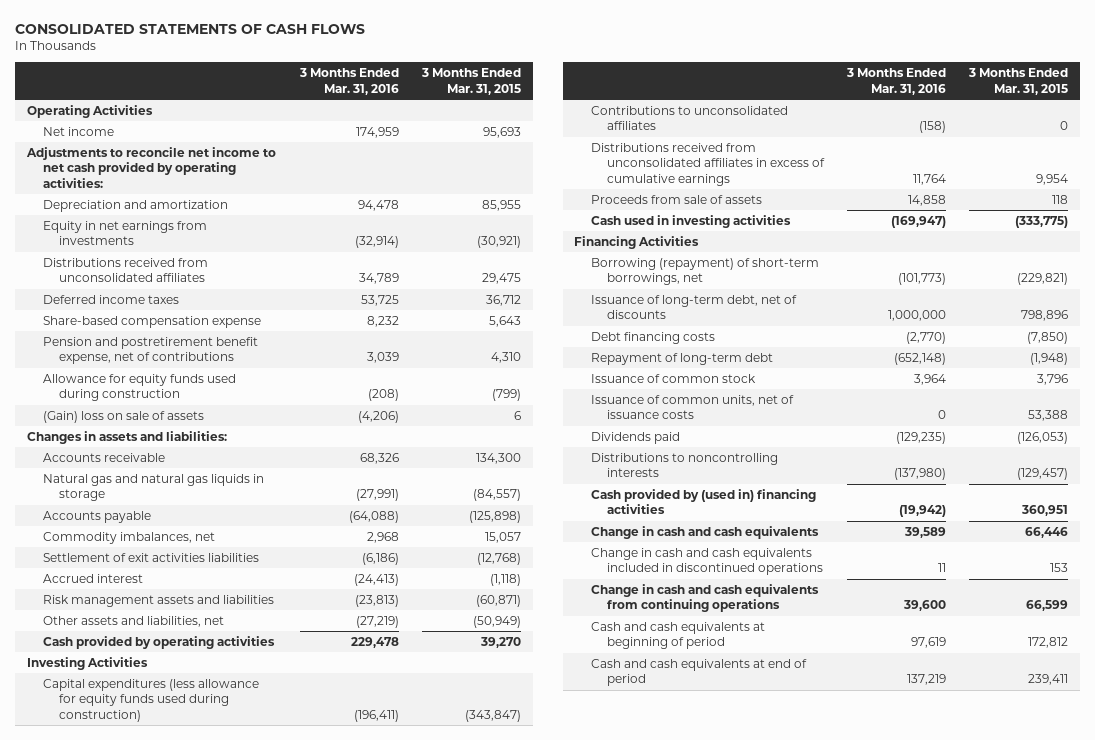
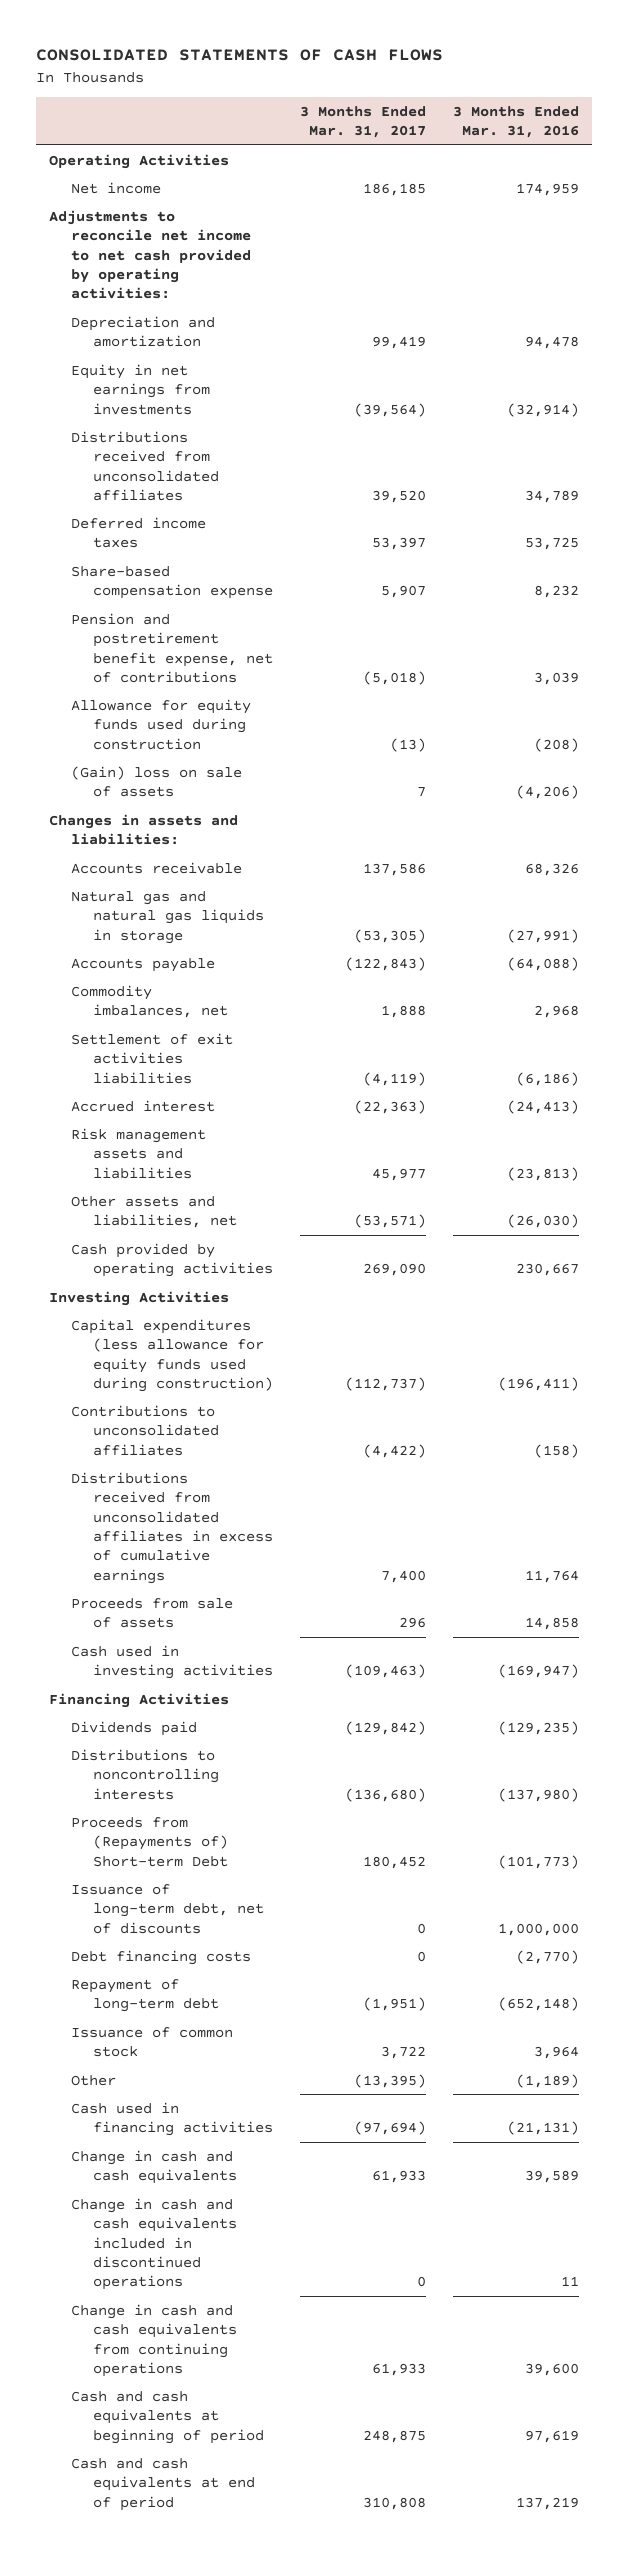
- | 3 Months Ended Mar. 31, 2016 | 3 Months Ended Mar. 31, 2015
+ | 3 Months Ended Mar. 31, 2017 | 3 Months Ended Mar. 31, 2016
- Other assets and liabilities, net | (27,219) | (50,949)
- Cash provided by operating activities | 229,478 | 39,270
+ Other assets and liabilities, net | (53,571) | (26,030)
+ Cash provided by operating activities | 269,090 | 230,667
- Borrowing (repayment) of short-term borrowings, net | (101,773) | (229,821)
moved up: Dividends paid | (129,842) | (129,235)
moved up: Distributions to noncontrolling interests | (136,680) | (137,980)
+ Proceeds from (Repayments of) Short-term Debt | 180,452 | (101,773)
- Issuance of common units, net of issuance costs | 0 | 53,388
- Cash provided by (used in) financing activities | (19,942) | 360,951
+ Other | (13,395) | (1,189)
+ Cash used in financing activities | (97,694) | (21,131)

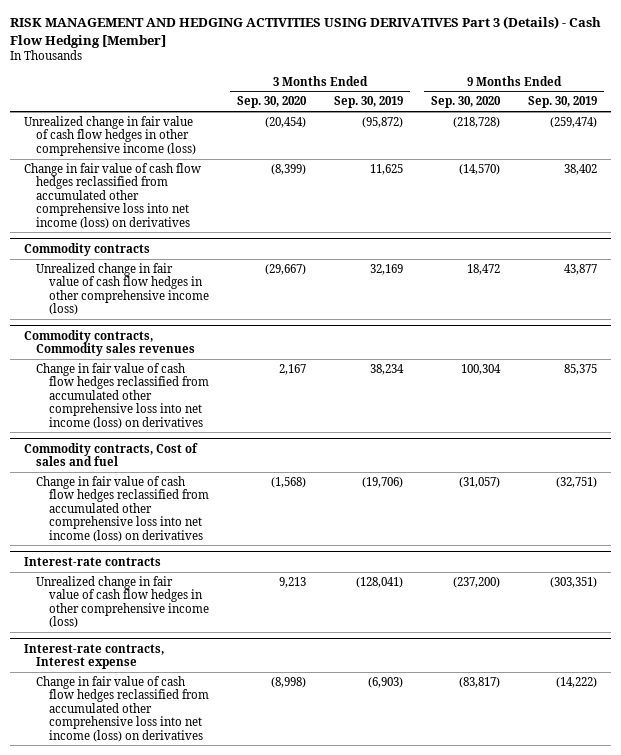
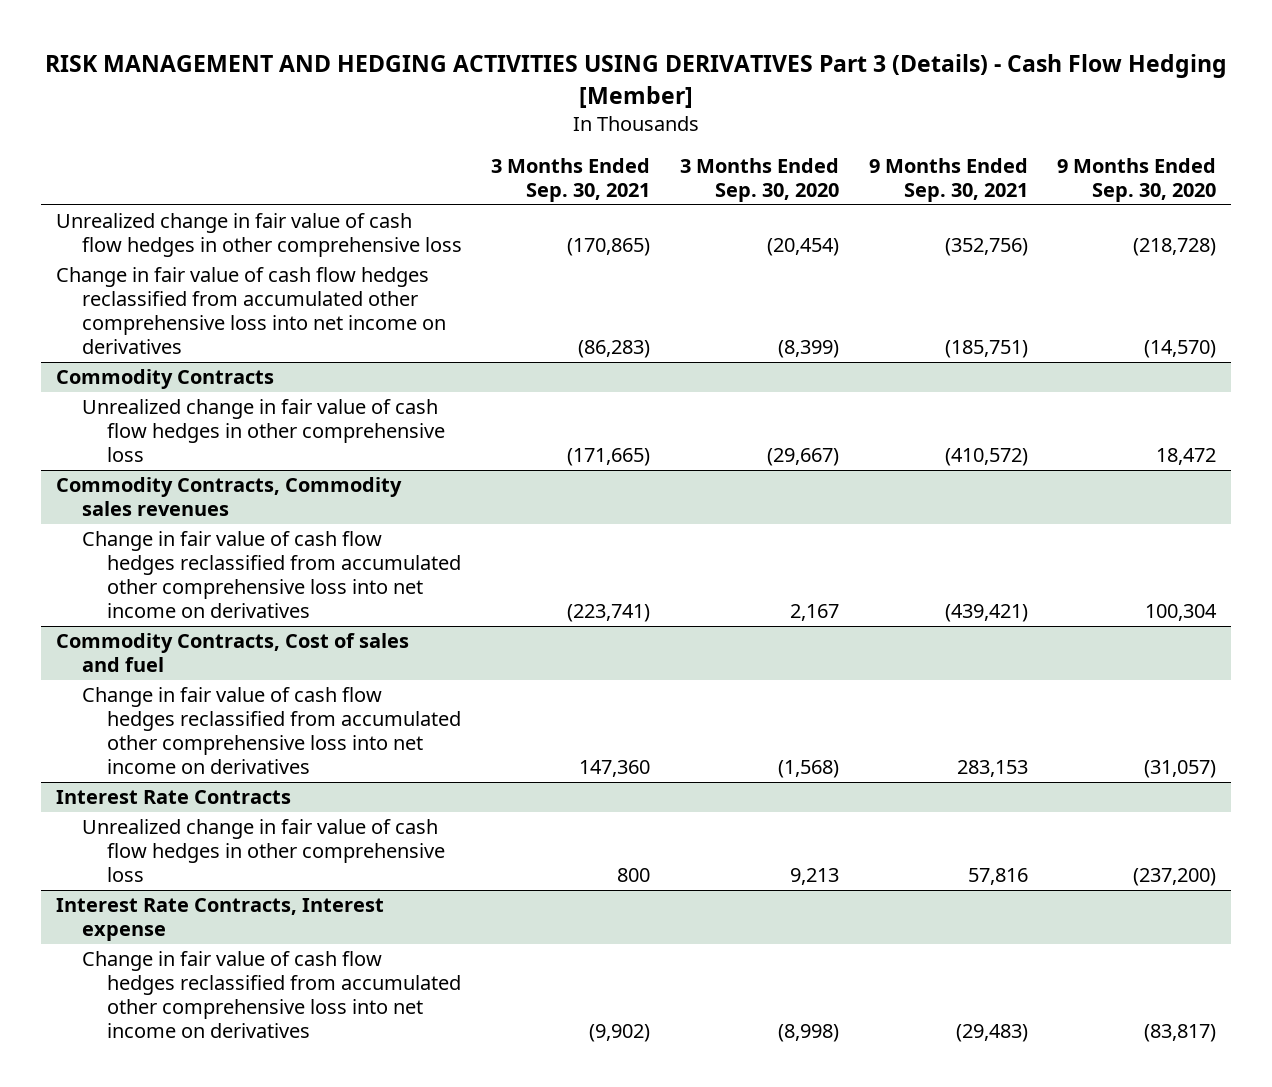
- | 3 Months Ended Sep. 30, 2020 | 3 Months Ended Sep. 30, 2019 | 9 Months Ended Sep. 30, 2020 | 9 Months Ended Sep. 30, 2019
+ | 3 Months Ended Sep. 30, 2021 | 3 Months Ended Sep. 30, 2020 | 9 Months Ended Sep. 30, 2021 | 9 Months Ended Sep. 30, 2020
- Unrealized change in fair value of cash flow hedges in other comprehensive income (loss) | (20,454) | (95,872) | (218,728) | (259,474)
- Change in fair value of cash flow hedges reclassified from accumulated other comprehensive loss into net income (loss) on derivatives | (8,399) | 11,625 | (14,570) | 38,402
- Commodity contracts
- Unrealized change in fair value of cash flow hedges in other comprehensive income (loss) | (29,667) | 32,169 | 18,472 | 43,877
- Commodity contracts, Commodity sales revenues
- Change in fair value of cash flow hedges reclassified from accumulated other comprehensive loss into net income (loss) on derivatives | 2,167 | 38,234 | 100,304 | 85,375
- Commodity contracts, Cost of sales and fuel
- Change in fair value of cash flow hedges reclassified from accumulated other comprehensive loss into net income (loss) on derivatives | (1,568) | (19,706) | (31,057) | (32,751)
- Interest-rate contracts
- Unrealized change in fair value of cash flow hedges in other comprehensive income (loss) | 9,213 | (128,041) | (237,200) | (303,351)
- Interest-rate contracts, Interest expense
- Change in fair value of cash flow hedges reclassified from accumulated other comprehensive loss into net income (loss) on derivatives | (8,998) | (6,903) | (83,817) | (14,222)
+ Unrealized change in fair value of cash flow hedges in other comprehensive loss | (170,865) | (20,454) | (352,756) | (218,728)
+ Change in fair value of cash flow hedges reclassified from accumulated other comprehensive loss into net income on derivatives | (86,283) | (8,399) | (185,751) | (14,570)
+ Commodity Contracts
+ Unrealized change in fair value of cash flow hedges in other comprehensive loss | (171,665) | (29,667) | (410,572) | 18,472
+ Commodity Contracts, Commodity sales revenues
+ Change in fair value of cash flow hedges reclassified from accumulated other comprehensive loss into net income on derivatives | (223,741) | 2,167 | (439,421) | 100,304
+ Commodity Contracts, Cost of sales and fuel
+ Change in fair value of cash flow hedges reclassified from accumulated other comprehensive loss into net income on derivatives | 147,360 | (1,568) | 283,153 | (31,057)
+ Interest Rate Contracts
+ Unrealized change in fair value of cash flow hedges in other comprehensive loss | 800 | 9,213 | 57,816 | (237,200)
+ Interest Rate Contracts, Interest expense
+ Change in fair value of cash flow hedges reclassified from accumulated other comprehensive loss into net income on derivatives | (9,902) | (8,998) | (29,483) | (83,817)

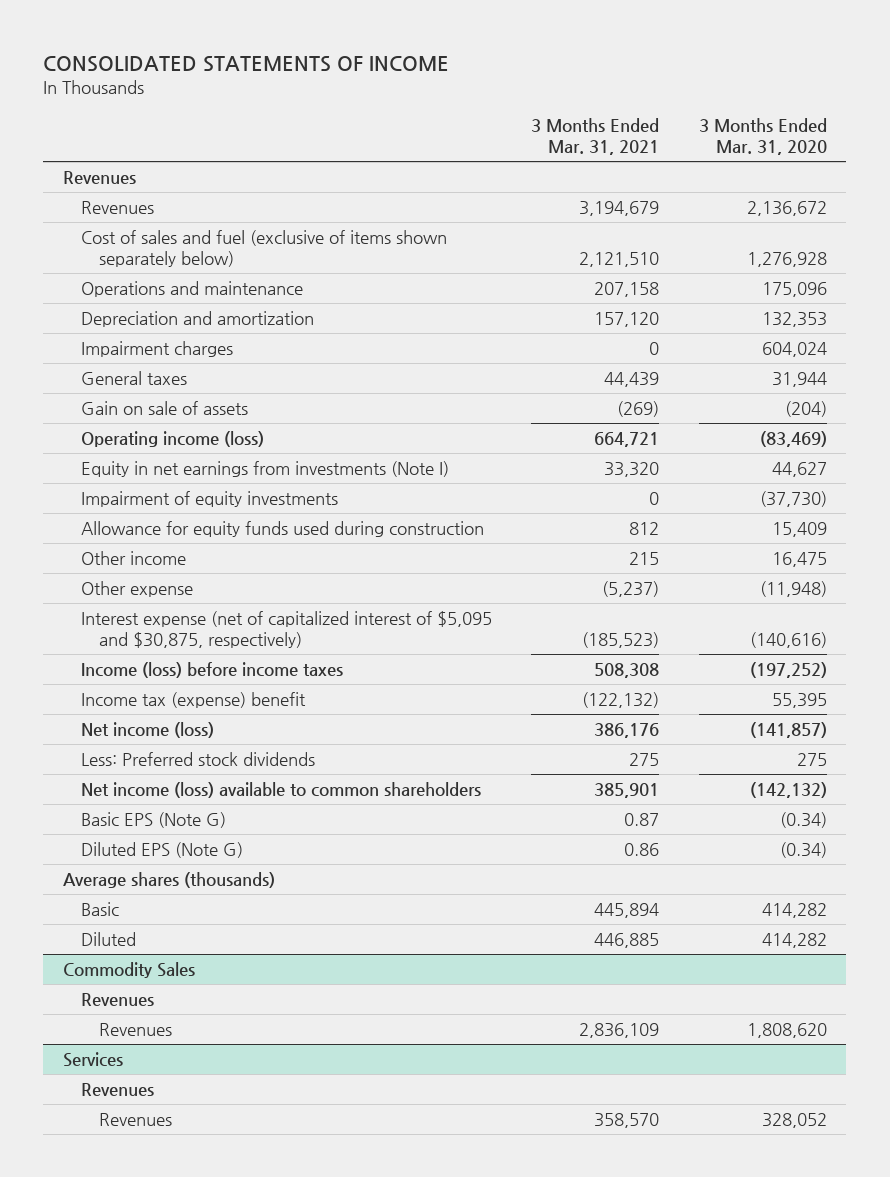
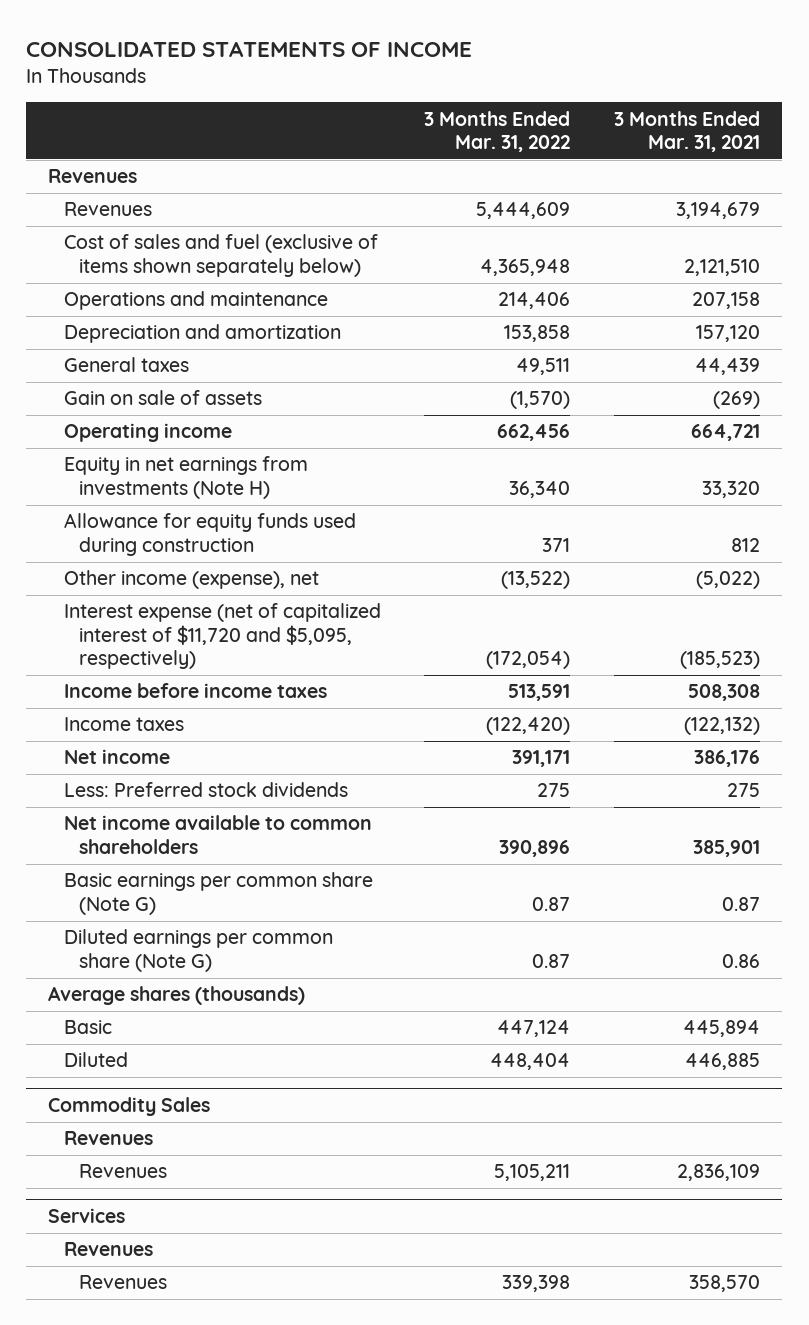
- | 3 Months Ended Mar. 31, 2021 | 3 Months Ended Mar. 31, 2020
+ | 3 Months Ended Mar. 31, 2022 | 3 Months Ended Mar. 31, 2021
- Impairment charges | 0 | 604,024
- Operating income (loss) | 664,721 | (83,469)
- Equity in net earnings from investments (Note I) | 33,320 | 44,627
- Impairment of equity investments | 0 | (37,730)
+ Operating income | 662,456 | 664,721
+ Equity in net earnings from investments (Note H) | 36,340 | 33,320
- Other income | 215 | 16,475
- Other expense | (5,237) | (11,948)
- Interest expense (net of capitalized interest of $5,095 and $30,875, respectively) | (185,523) | (140,616)
- Income (loss) before income taxes | 508,308 | (197,252)
- Income tax (expense) benefit | (122,132) | 55,395
- Net income (loss) | 386,176 | (141,857)
+ Other income (expense), net | (13,522) | (5,022)
+ Interest expense (net of capitalized interest of $11,720 and $5,095, respectively) | (172,054) | (185,523)
+ Income before income taxes | 513,591 | 508,308
+ Income taxes | (122,420) | (122,132)
+ Net income | 391,171 | 386,176
- Net income (loss) available to common shareholders | 385,901 | (142,132)
- Basic EPS (Note G) | 0.87 | (0.34)
- Diluted EPS (Note G) | 0.86 | (0.34)
+ Net income available to common shareholders | 390,896 | 385,901
+ Basic earnings per common share (Note G) | 0.87 | 0.87
+ Diluted earnings per common share (Note G) | 0.87 | 0.86

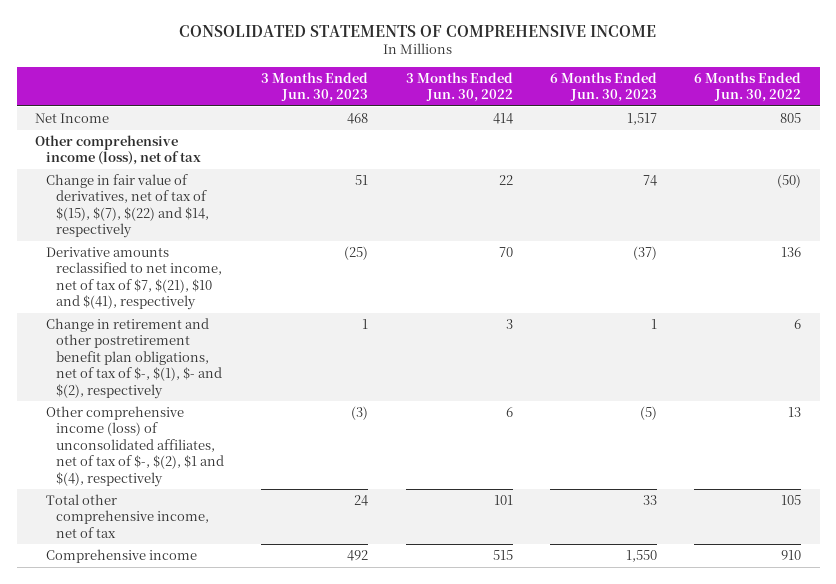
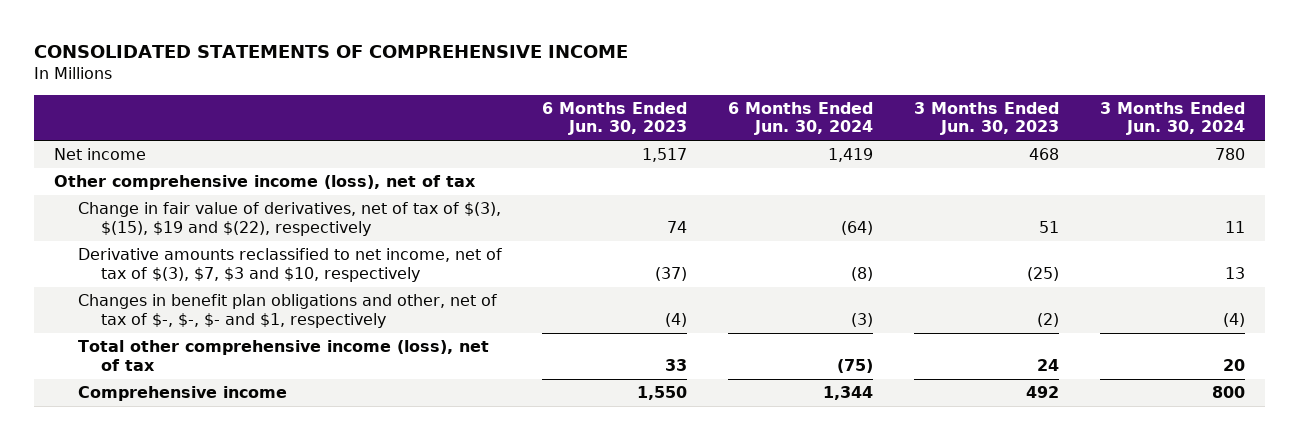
- | 3 Months Ended Jun. 30, 2023 | 3 Months Ended Jun. 30, 2022 | 6 Months Ended Jun. 30, 2023 | 6 Months Ended Jun. 30, 2022
+ | 6 Months Ended Jun. 30, 2023 | 6 Months Ended Jun. 30, 2024 | 3 Months Ended Jun. 30, 2023 | 3 Months Ended Jun. 30, 2024
- Net Income | 468 | 414 | 1,517 | 805
+ Net income | 1,517 | 1,419 | 468 | 780
- Change in fair value of derivatives, net of tax of $(15), $(7), $(22) and $14, respectively | 51 | 22 | 74 | (50)
- Derivative amounts reclassified to net income, net of tax of $7, $(21), $10 and $(41), respectively | (25) | 70 | (37) | 136
- Change in retirement and other postretirement benefit plan obligations, net of tax of $-, $(1), $- and $(2), respectively | 1 | 3 | 1 | 6
- Other comprehensive income (loss) of unconsolidated affiliates, net of tax of $-, $(2), $1 and $(4), respectively | (3) | 6 | (5) | 13
- Total other comprehensive income, net of tax | 24 | 101 | 33 | 105
+ Change in fair value of derivatives, net of tax of $(3), $(15), $19 and $(22), respectively | 74 | (64) | 51 | 11
+ Derivative amounts reclassified to net income, net of tax of $(3), $7, $3 and $10, respectively | (37) | (8) | (25) | 13
+ Changes in benefit plan obligations and other, net of tax of $-, $-, $- and $1, respectively | (4) | (3) | (2) | (4)
+ Total other comprehensive income (loss), net of tax | 33 | (75) | 24 | 20

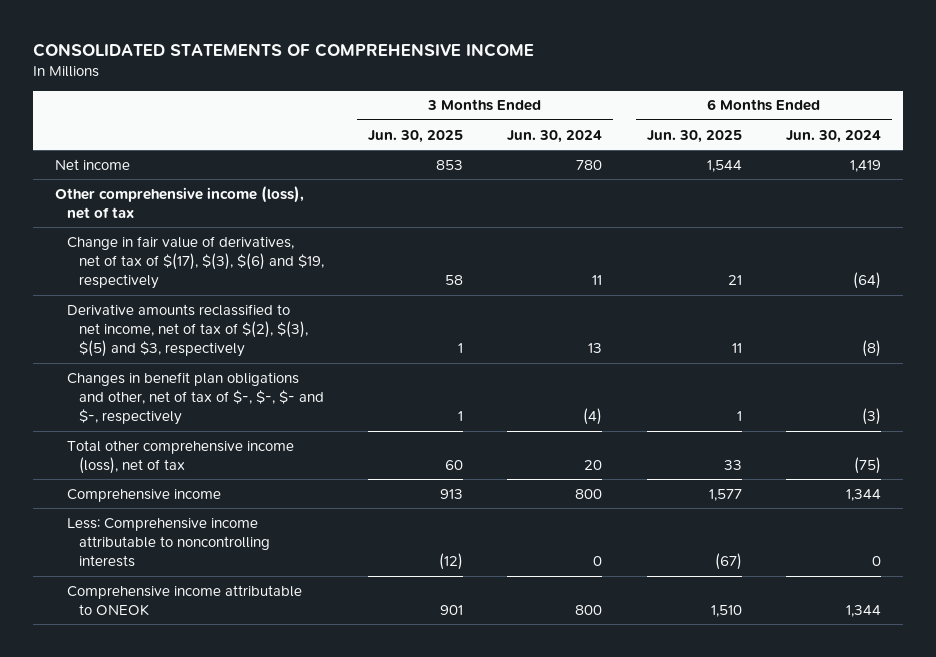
- | 6 Months Ended Jun. 30, 2023 | 6 Months Ended Jun. 30, 2024 | 3 Months Ended Jun. 30, 2023 | 3 Months Ended Jun. 30, 2024
+ | 3 Months Ended Jun. 30, 2025 | 3 Months Ended Jun. 30, 2024 | 6 Months Ended Jun. 30, 2025 | 6 Months Ended Jun. 30, 2024
- Change in fair value of derivatives, net of tax of $(3), $(15), $19 and $(22), respectively | 74 | (64) | 51 | 11
- Derivative amounts reclassified to net income, net of tax of $(3), $7, $3 and $10, respectively | (37) | (8) | (25) | 13
- Changes in benefit plan obligations and other, net of tax of $-, $-, $- and $1, respectively | (4) | (3) | (2) | (4)
+ Change in fair value of derivatives, net of tax of $(17), $(3), $(6) and $19, respectively | 58 | 11 | 21 | (64)
+ Derivative amounts reclassified to net income, net of tax of $(2), $(3), $(5) and $3, respectively | 1 | 13 | 11 | (8)
+ Changes in benefit plan obligations and other, net of tax of $-, $-, $- and $-, respectively | 1 | (4) | 1 | (3)
+ Less: Comprehensive income attributable to noncontrolling interests | (12) | 0 | (67) | 0
+ Comprehensive income attributable to ONEOK | 901 | 800 | 1,510 | 1,344

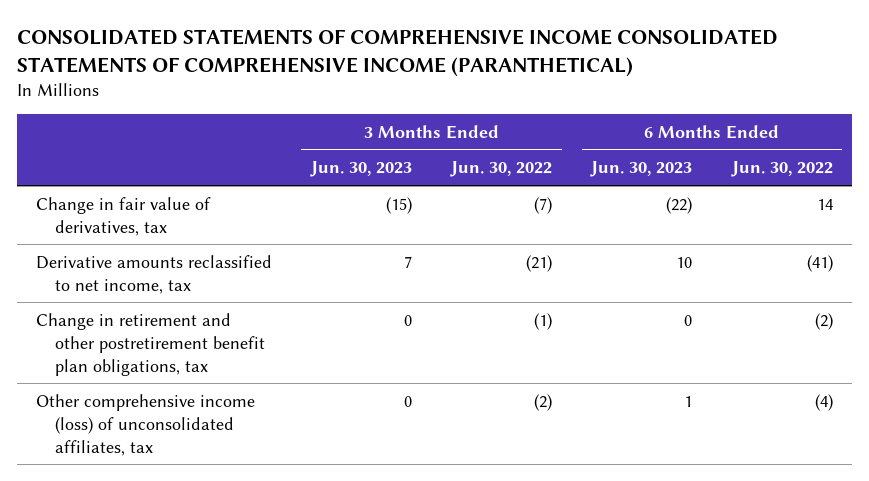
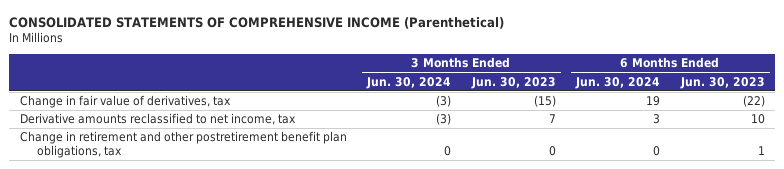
- CONSOLIDATED STATEMENTS OF COMPREHENSIVE INCOME CONSOLIDATED STATEMENTS OF COMPREHENSIVE INCOME (PARANTHETICAL)
+ CONSOLIDATED STATEMENTS OF COMPREHENSIVE INCOME (Parenthetical)
- | 3 Months Ended Jun. 30, 2023 | 3 Months Ended Jun. 30, 2022 | 6 Months Ended Jun. 30, 2023 | 6 Months Ended Jun. 30, 2022
+ | 3 Months Ended Jun. 30, 2024 | 3 Months Ended Jun. 30, 2023 | 6 Months Ended Jun. 30, 2024 | 6 Months Ended Jun. 30, 2023
- Change in retirement and other postretirement benefit plan obligations, tax | 0 | (1) | 0 | (2)
- Other comprehensive income (loss) of unconsolidated affiliates, tax | 0 | (2) | 1 | (4)
+ Change in retirement and other postretirement benefit plan obligations, tax | 0 | 0 | 0 | 1

